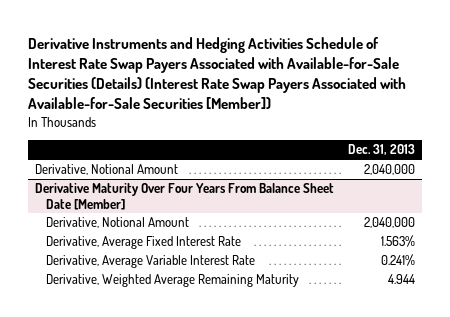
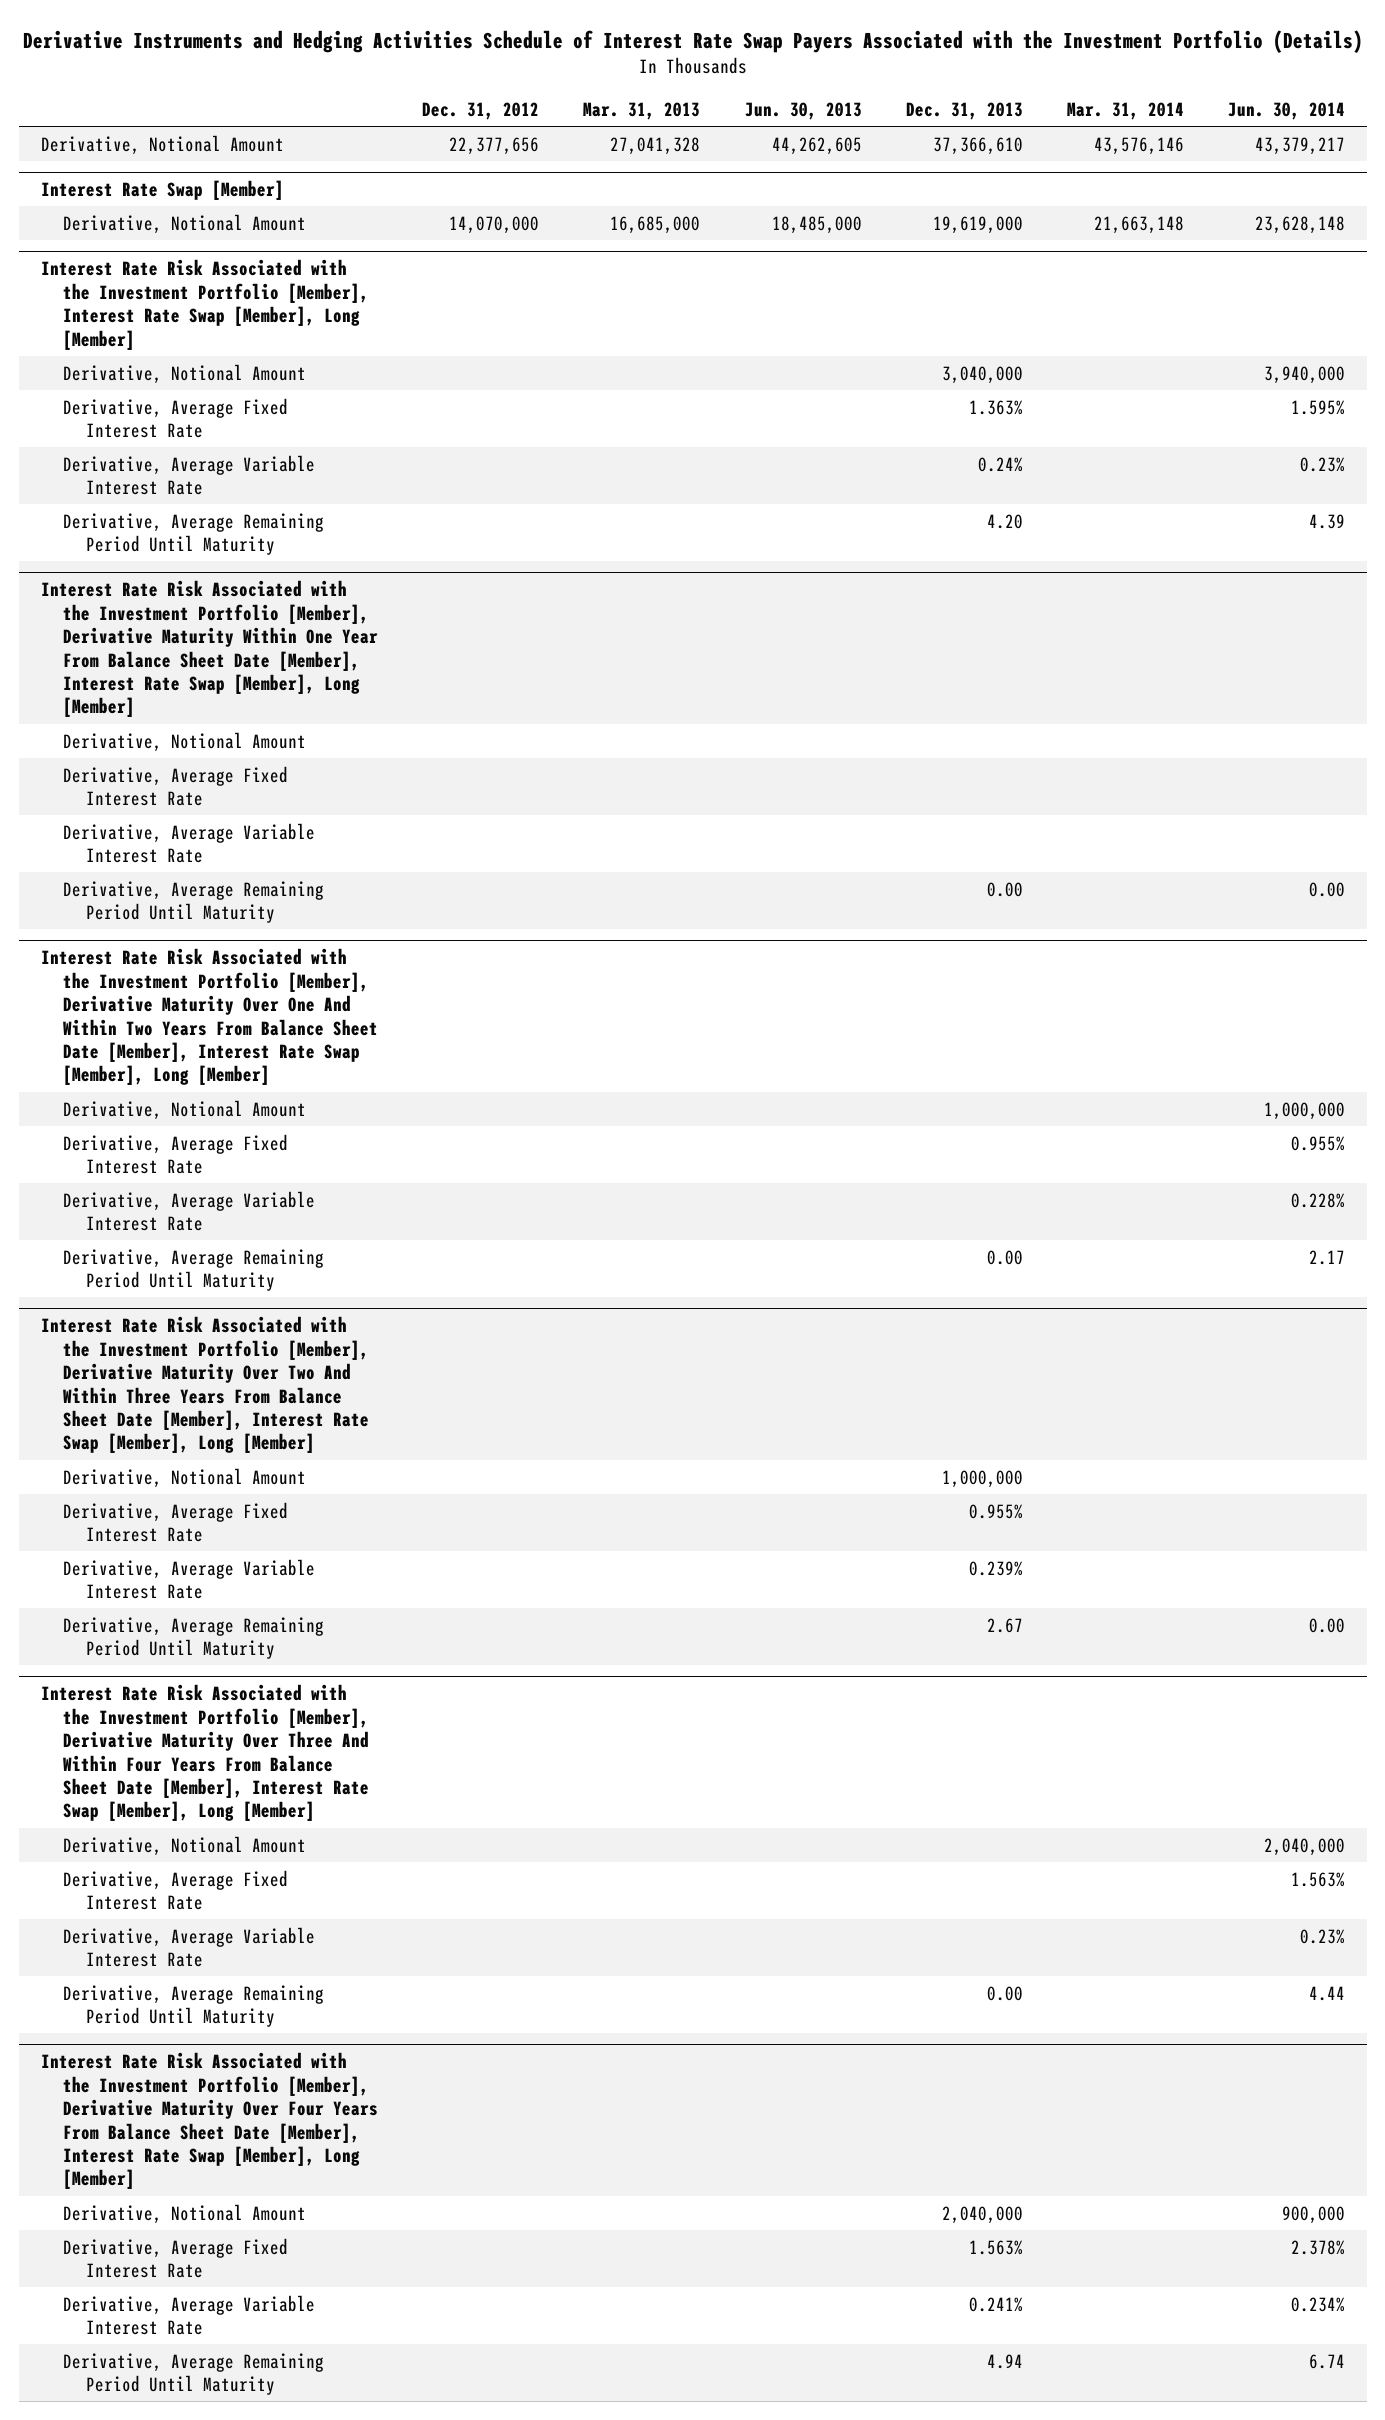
- Derivative Instruments and Hedging Activities Schedule of Interest Rate Swap Payers Associated with Available-for-Sale Securities (Details) (Interest Rate Swap Payers Associated with Available-for-Sale Securities [Member])
+ Derivative Instruments and Hedging Activities Schedule of Interest Rate Swap Payers Associated with the Investment Portfolio (Details)
- | Dec. 31, 2013
+ | Dec. 31, 2012 | Mar. 31, 2013 | Jun. 30, 2013 | Dec. 31, 2013 | Mar. 31, 2014 | Jun. 30, 2014
- Derivative, Notional Amount | 2,040,000
- Derivative Maturity Over Four Years From Balance Sheet Date [Member]
+ Derivative, Notional Amount | 22,377,656 | 27,041,328 | 44,262,605 | 37,366,610 | 43,576,146 | 43,379,217
+ Interest Rate Swap [Member]
+ Derivative, Notional Amount | 14,070,000 | 16,685,000 | 18,485,000 | 19,619,000 | 21,663,148 | 23,628,148
+ Interest Rate Risk Associated with the Investment Portfolio [Member], Interest Rate Swap [Member], Long [Member]
+ Derivative, Notional Amount | | | | 3,040,000 | | 3,940,000
+ Derivative, Average Fixed Interest Rate | | | | 1.363% | | 1.595%
+ Derivative, Average Variable Interest Rate | | | | 0.24% | | 0.23%
+ Derivative, Average Remaining Period Until Maturity | | | | 4.20 | | 4.39
+ Interest Rate Risk Associated with the Investment Portfolio [Member], Derivative Maturity Within One Year From Balance Sheet Date [Member], Interest Rate Swap [Member], Long [Member]
+ Derivative, Notional Amount
+ Derivative, Average Fixed Interest Rate
+ Derivative, Average Variable Interest Rate
+ Derivative, Average Remaining Period Until Maturity | | | | 0.00 | | 0.00
+ Interest Rate Risk Associated with the Investment Portfolio [Member], Derivative Maturity Over One And Within Two Years From Balance Sheet Date [Member], Interest Rate Swap [Member], Long [Member]
+ Derivative, Notional Amount | | | | | | 1,000,000
+ Derivative, Average Fixed Interest Rate | | | | | | 0.955%
+ Derivative, Average Variable Interest Rate | | | | | | 0.228%
+ Derivative, Average Remaining Period Until Maturity | | | | 0.00 | | 2.17
+ Interest Rate Risk Associated with the Investment Portfolio [Member], Derivative Maturity Over Two And Within Three Years From Balance Sheet Date [Member], Interest Rate Swap [Member], Long [Member]
+ Derivative, Notional Amount | | | | 1,000,000 | |
+ Derivative, Average Fixed Interest Rate | | | | 0.955% | |
+ Derivative, Average Variable Interest Rate | | | | 0.239% | |
+ Derivative, Average Remaining Period Until Maturity | | | | 2.67 | | 0.00
+ Interest Rate Risk Associated with the Investment Portfolio [Member], Derivative Maturity Over Three And Within Four Years From Balance Sheet Date [Member], Interest Rate Swap [Member], Long [Member]
+ Derivative, Notional Amount | | | | | | 2,040,000
+ Derivative, Average Fixed Interest Rate | | | | | | 1.563%
+ Derivative, Average Variable Interest Rate | | | | | | 0.23%
+ Derivative, Average Remaining Period Until Maturity | | | | 0.00 | | 4.44
+ Interest Rate Risk Associated with the Investment Portfolio [Member], Derivative Maturity Over Four Years From Balance Sheet Date [Member], Interest Rate Swap [Member], Long [Member]
- Derivative, Weighted Average Remaining Maturity | 4.944
+ Derivative, Average Remaining Period Until Maturity | | | | 4.94 | | 6.74

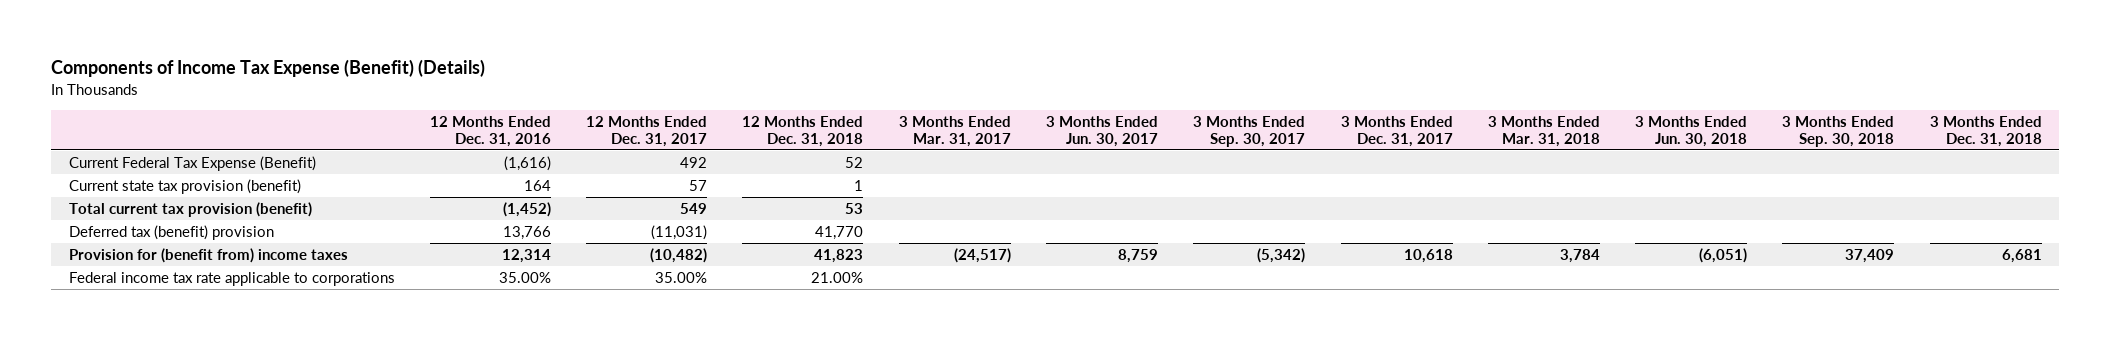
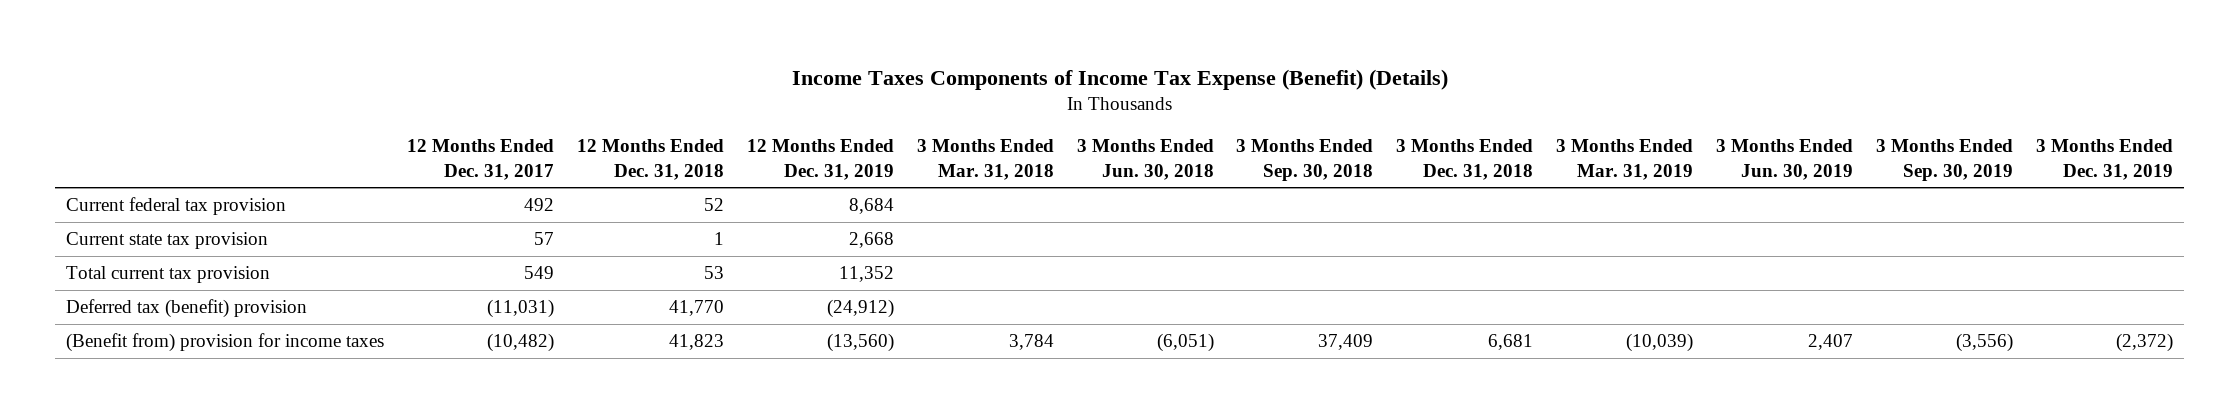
- Components of Income Tax Expense (Benefit) (Details)
+ Income Taxes Components of Income Tax Expense (Benefit) (Details)
- | 12 Months Ended Dec. 31, 2016 | 12 Months Ended Dec. 31, 2017 | 12 Months Ended Dec. 31, 2018 | 3 Months Ended Mar. 31, 2017 | 3 Months Ended Jun. 30, 2017 | 3 Months Ended Sep. 30, 2017 | 3 Months Ended Dec. 31, 2017 | 3 Months Ended Mar. 31, 2018 | 3 Months Ended Jun. 30, 2018 | 3 Months Ended Sep. 30, 2018 | 3 Months Ended Dec. 31, 2018
+ | 12 Months Ended Dec. 31, 2017 | 12 Months Ended Dec. 31, 2018 | 12 Months Ended Dec. 31, 2019 | 3 Months Ended Mar. 31, 2018 | 3 Months Ended Jun. 30, 2018 | 3 Months Ended Sep. 30, 2018 | 3 Months Ended Dec. 31, 2018 | 3 Months Ended Mar. 31, 2019 | 3 Months Ended Jun. 30, 2019 | 3 Months Ended Sep. 30, 2019 | 3 Months Ended Dec. 31, 2019
- Current Federal Tax Expense (Benefit) | (1,616) | 492 | 52 | | | | | | | |
- Current state tax provision (benefit) | 164 | 57 | 1 | | | | | | | |
- Total current tax provision (benefit) | (1,452) | 549 | 53 | | | | | | | |
+ Current federal tax provision | 492 | 52 | 8,684 | | | | | | | |
+ Current state tax provision | 57 | 1 | 2,668 | | | | | | | |
+ Total current tax provision | 549 | 53 | 11,352 | | | | | | | |
- Provision for (benefit from) income taxes | 12,314 | (10,482) | 41,823 | (24,517) | 8,759 | (5,342) | 10,618 | 3,784 | (6,051) | 37,409 | 6,681
- Federal income tax rate applicable to corporations | 35.00% | 35.00% | 21.00% | | | | | | | |
+ (Benefit from) provision for income taxes | (10,482) | 41,823 | (13,560) | 3,784 | (6,051) | 37,409 | 6,681 | (10,039) | 2,407 | (3,556) | (2,372)

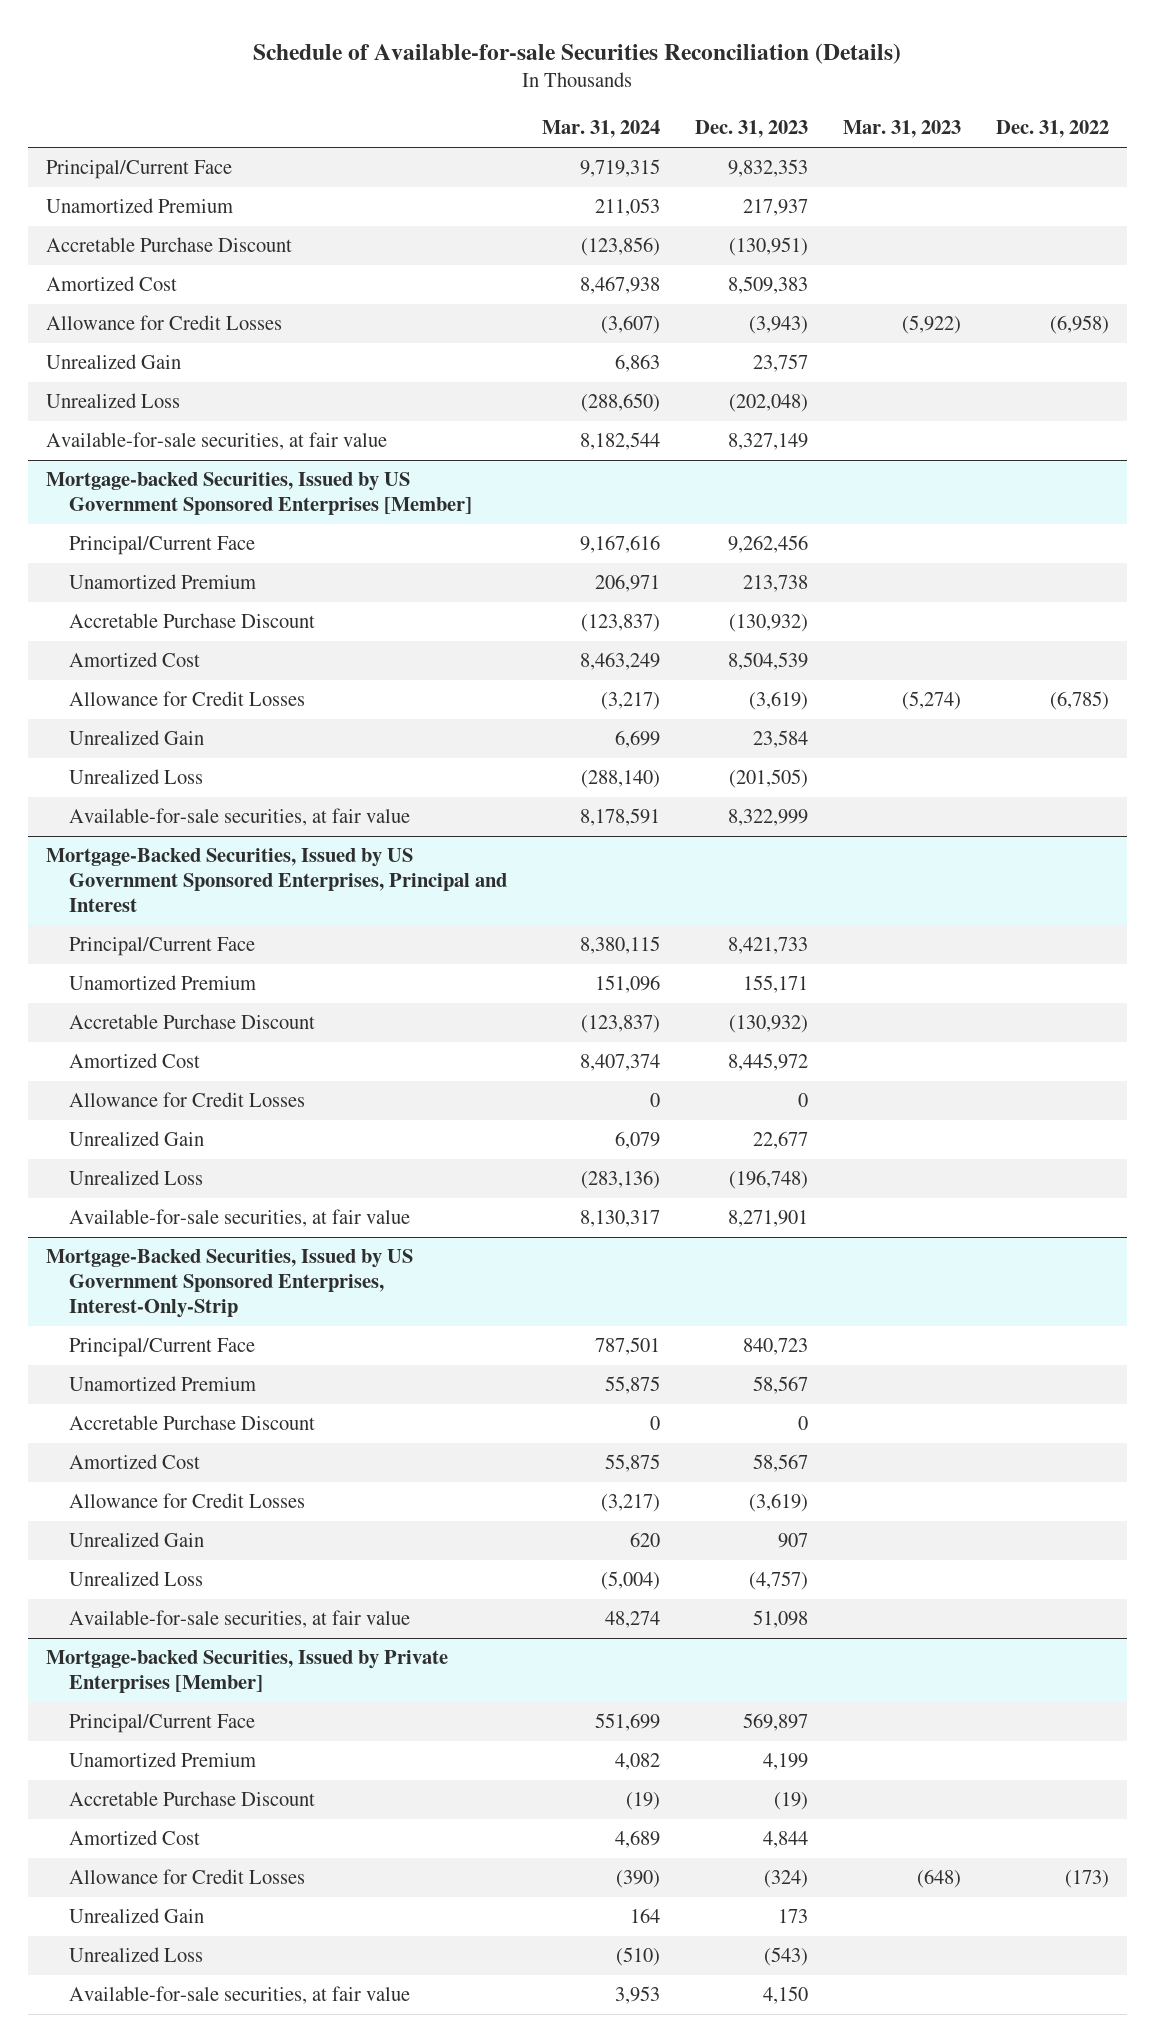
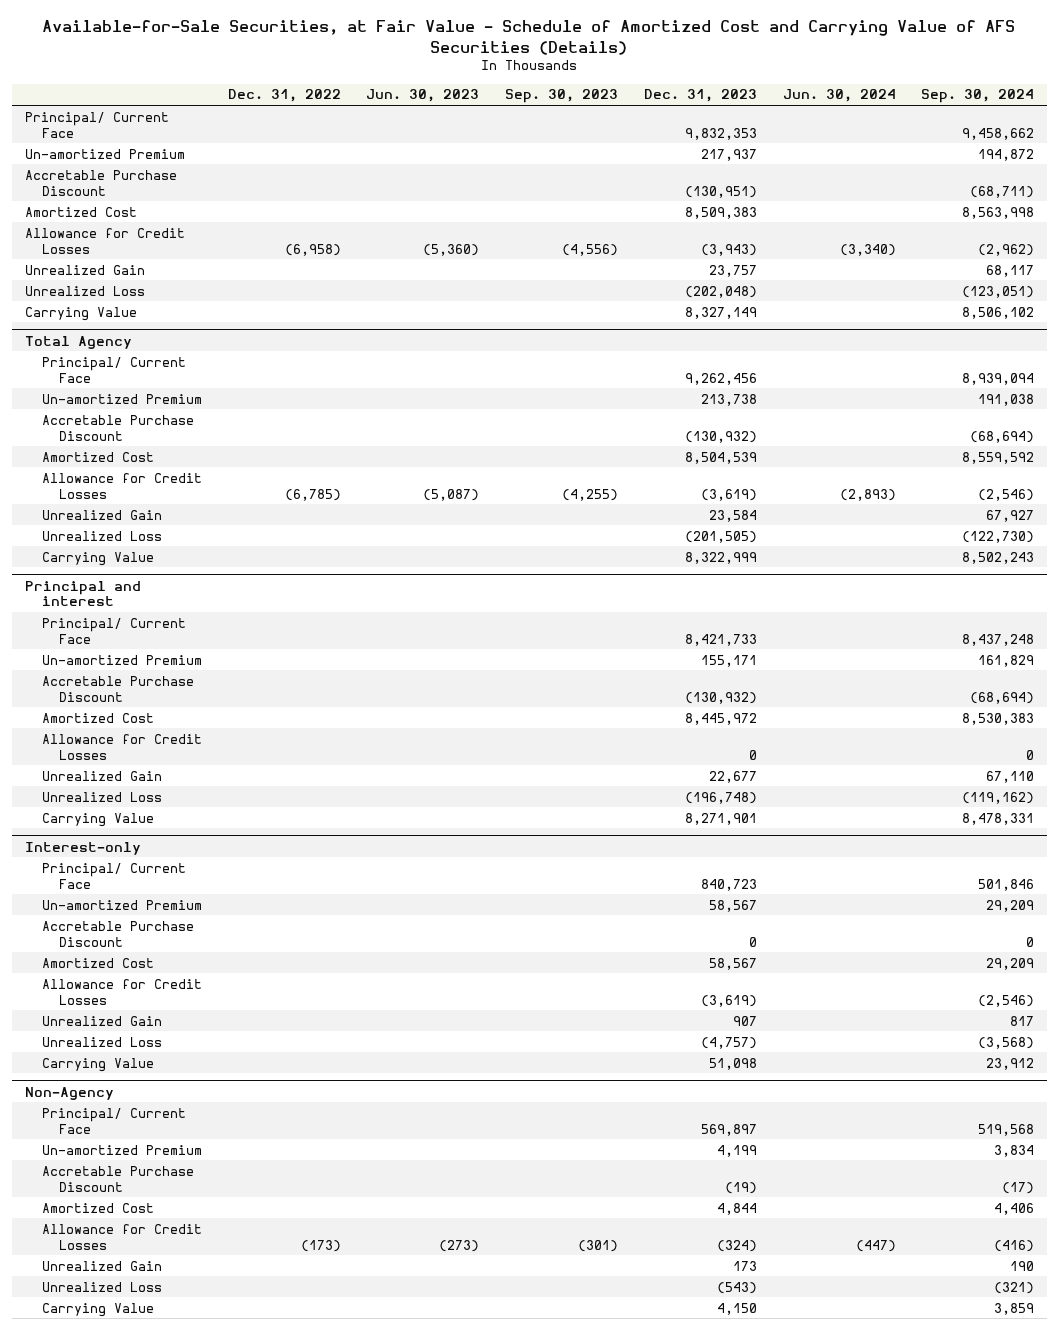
- Schedule of Available-for-sale Securities Reconciliation (Details)
+ Available-for-Sale Securities, at Fair Value - Schedule of Amortized Cost and Carrying Value of AFS Securities (Details)
- | Mar. 31, 2024 | Dec. 31, 2023 | Mar. 31, 2023 | Dec. 31, 2022
+ | Dec. 31, 2022 | Jun. 30, 2023 | Sep. 30, 2023 | Dec. 31, 2023 | Jun. 30, 2024 | Sep. 30, 2024
- Principal/Current Face | 9,719,315 | 9,832,353 | |
- Unamortized Premium | 211,053 | 217,937 | |
+ Principal/ Current Face | | | | 9,832,353 | | 9,458,662
+ Un-amortized Premium | | | | 217,937 | | 194,872
- Available-for-sale securities, at fair value | 8,182,544 | 8,327,149 | |
- Mortgage-backed Securities, Issued by US Government Sponsored Enterprises [Member]
- Principal/Current Face | 9,167,616 | 9,262,456 | |
- Unamortized Premium | 206,971 | 213,738 | |
+ Carrying Value | | | | 8,327,149 | | 8,506,102
+ Total Agency
+ Principal/ Current Face | | | | 9,262,456 | | 8,939,094
+ Un-amortized Premium | | | | 213,738 | | 191,038
- Available-for-sale securities, at fair value | 8,178,591 | 8,322,999 | |
- Mortgage-Backed Securities, Issued by US Government Sponsored Enterprises, Principal and Interest
- Principal/Current Face | 8,380,115 | 8,421,733 | |
- Unamortized Premium | 151,096 | 155,171 | |
+ Carrying Value | | | | 8,322,999 | | 8,502,243
+ Principal and interest
+ Principal/ Current Face | | | | 8,421,733 | | 8,437,248
+ Un-amortized Premium | | | | 155,171 | | 161,829
- Available-for-sale securities, at fair value | 8,130,317 | 8,271,901 | |
- Mortgage-Backed Securities, Issued by US Government Sponsored Enterprises, Interest-Only-Strip
- Principal/Current Face | 787,501 | 840,723 | |
- Unamortized Premium | 55,875 | 58,567 | |
+ Carrying Value | | | | 8,271,901 | | 8,478,331
+ Interest-only
+ Principal/ Current Face | | | | 840,723 | | 501,846
+ Un-amortized Premium | | | | 58,567 | | 29,209
- Available-for-sale securities, at fair value | 48,274 | 51,098 | |
- Mortgage-backed Securities, Issued by Private Enterprises [Member]
- Principal/Current Face | 551,699 | 569,897 | |
- Unamortized Premium | 4,082 | 4,199 | |
+ Carrying Value | | | | 51,098 | | 23,912
+ Non-Agency
+ Principal/ Current Face | | | | 569,897 | | 519,568
+ Un-amortized Premium | | | | 4,199 | | 3,834
- Available-for-sale securities, at fair value | 3,953 | 4,150 | |
+ Carrying Value | | | | 4,150 | | 3,859

